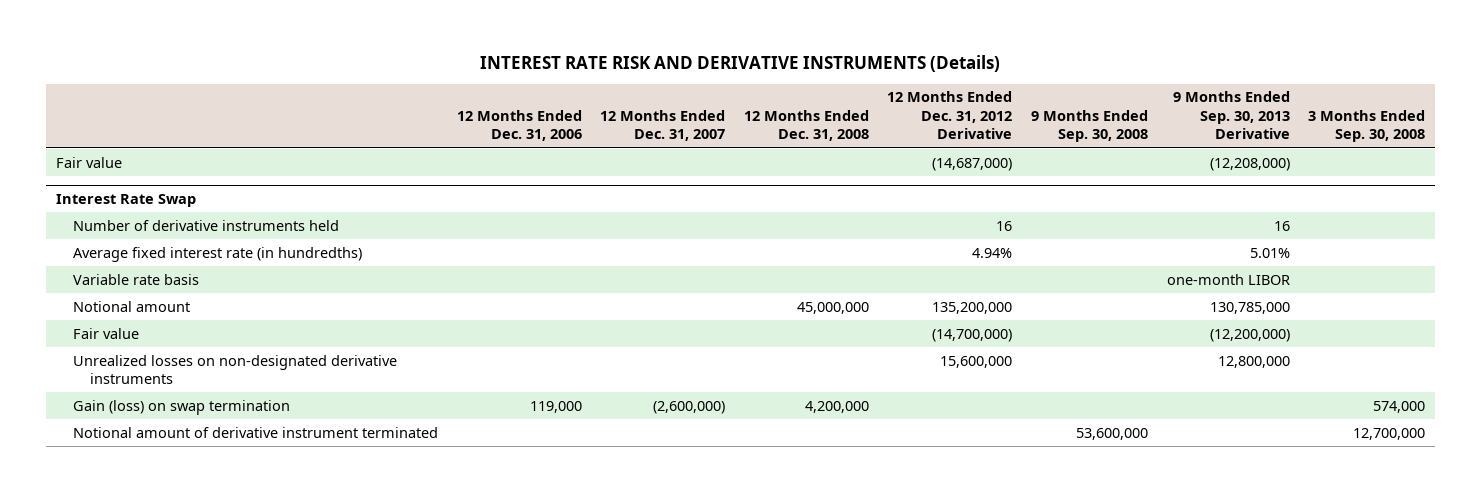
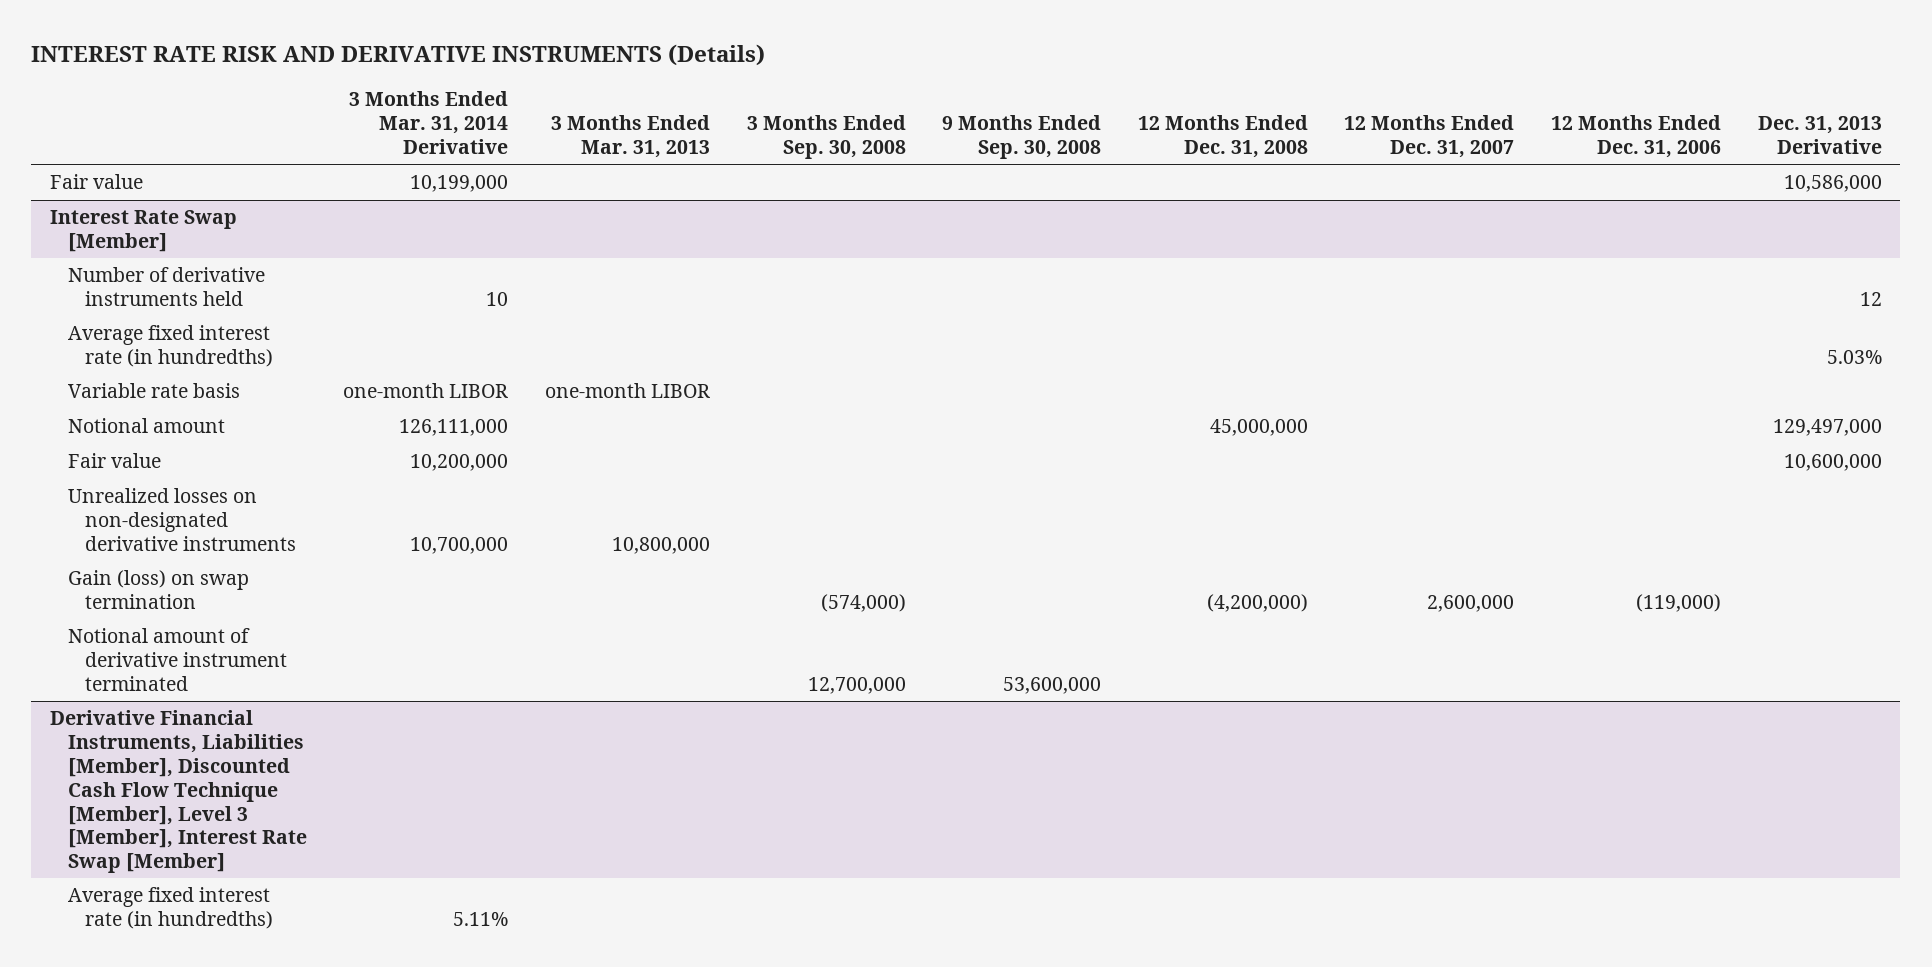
- | 12 Months Ended Dec. 31, 2006 | 12 Months Ended Dec. 31, 2007 | 12 Months Ended Dec. 31, 2008 | 12 Months Ended Dec. 31, 2012 Derivative | 9 Months Ended Sep. 30, 2008 | 9 Months Ended Sep. 30, 2013 Derivative | 3 Months Ended Sep. 30, 2008
+ | 3 Months Ended Mar. 31, 2014 Derivative | 3 Months Ended Mar. 31, 2013 | 3 Months Ended Sep. 30, 2008 | 9 Months Ended Sep. 30, 2008 | 12 Months Ended Dec. 31, 2008 | 12 Months Ended Dec. 31, 2007 | 12 Months Ended Dec. 31, 2006 | Dec. 31, 2013 Derivative
- Interest Rate Swap
+ Interest Rate Swap [Member]
- Gain (loss) on swap termination | 119,000 | (2,600,000) | 4,200,000 | | | | 574,000
+ Gain (loss) on swap termination | | | (574,000) | | (4,200,000) | 2,600,000 | (119,000) |
+ Derivative Financial Instruments, Liabilities [Member], Discounted Cash Flow Technique [Member], Level 3 [Member], Interest Rate Swap [Member]
+ Average fixed interest rate (in hundredths) | 5.11% | | | | | | |

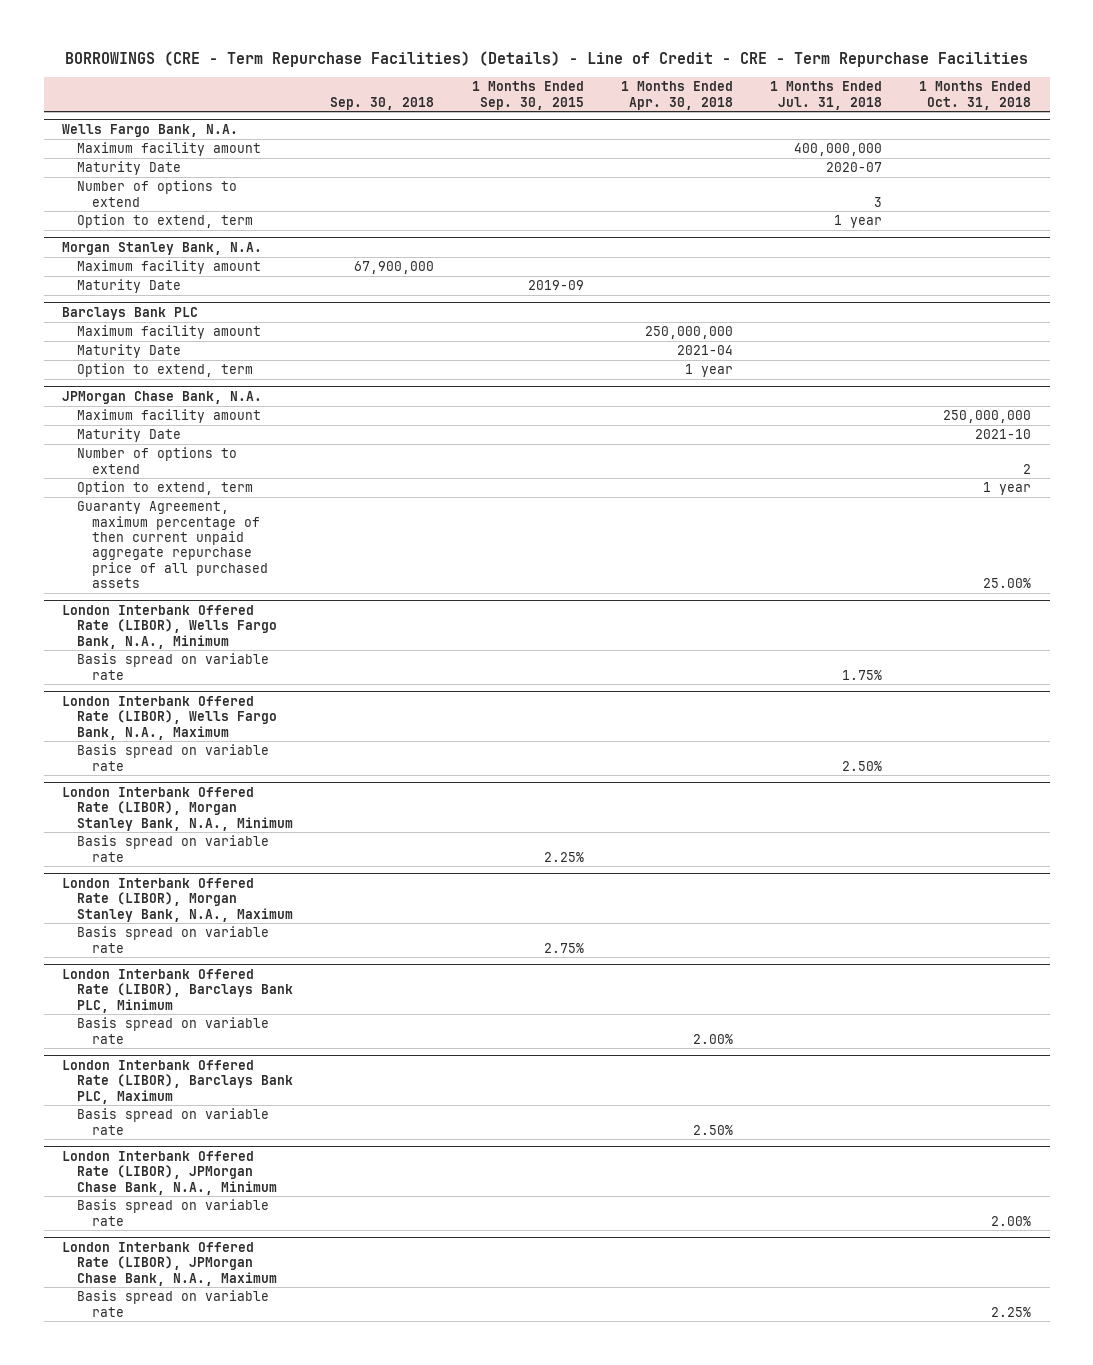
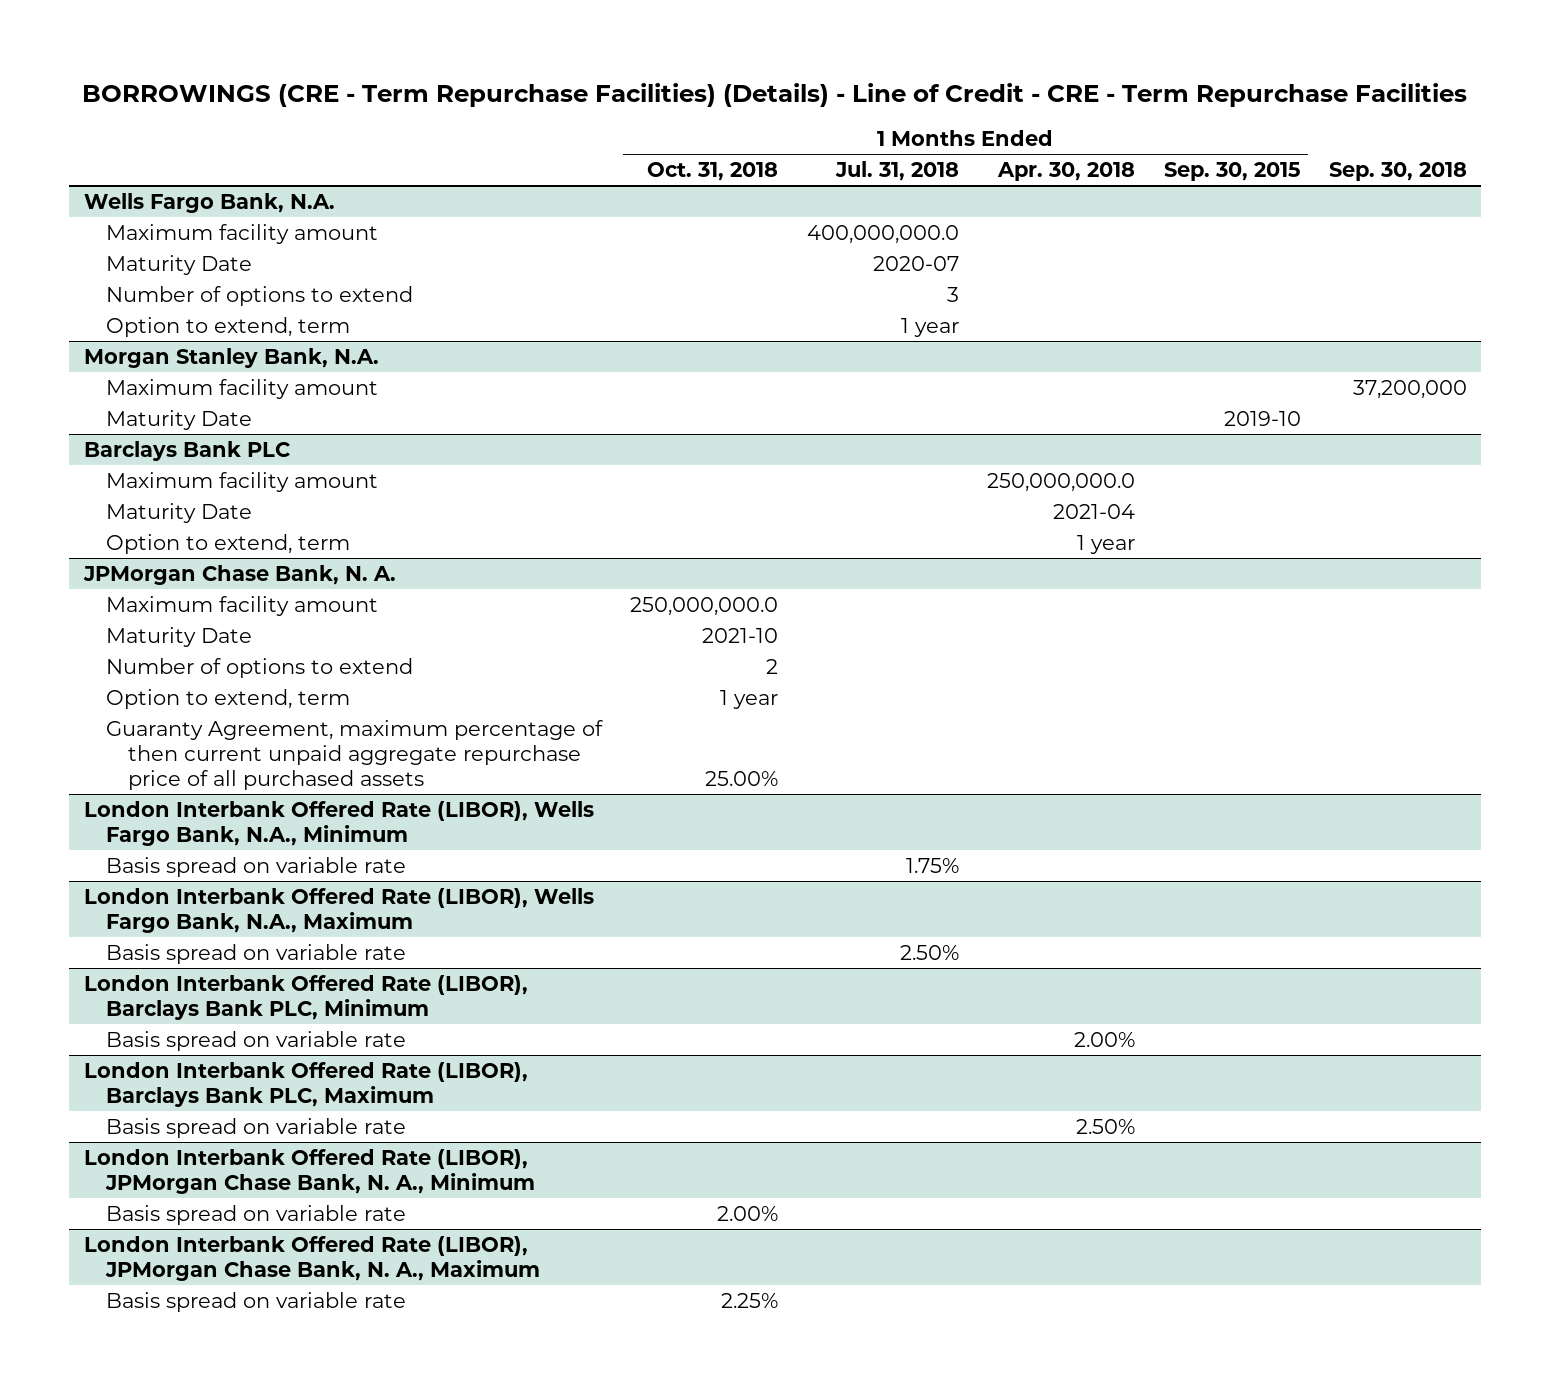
- | Sep. 30, 2018 | 1 Months Ended Sep. 30, 2015 | 1 Months Ended Apr. 30, 2018 | 1 Months Ended Jul. 31, 2018 | 1 Months Ended Oct. 31, 2018
+ | 1 Months Ended Oct. 31, 2018 | 1 Months Ended Jul. 31, 2018 | 1 Months Ended Apr. 30, 2018 | 1 Months Ended Sep. 30, 2015 | Sep. 30, 2018
@ Wells Fargo Bank, N.A.
- Maximum facility amount | | | | 400,000,000 |
+ Maximum facility amount | | 400,000,000.0 | | |
@ Morgan Stanley Bank, N.A.
- Maximum facility amount | 67,900,000 | | | |
- Maturity Date | | 2019-09 | | |
+ Maximum facility amount | | | | | 37,200,000
+ Maturity Date | | | | 2019-10 |
@ Barclays Bank PLC
- Maximum facility amount | | | 250,000,000 | |
+ Maximum facility amount | | | 250,000,000.0 | |
- JPMorgan Chase Bank, N.A.
- Maximum facility amount | | | | | 250,000,000
+ JPMorgan Chase Bank, N. A.
+ Maximum facility amount | 250,000,000.0 | | | |
- London Interbank Offered Rate (LIBOR), Morgan Stanley Bank, N.A., Minimum
- Basis spread on variable rate | | 2.25% | | |
- London Interbank Offered Rate (LIBOR), Morgan Stanley Bank, N.A., Maximum
- Basis spread on variable rate | | 2.75% | | |
- London Interbank Offered Rate (LIBOR), JPMorgan Chase Bank, N.A., Minimum
+ London Interbank Offered Rate (LIBOR), JPMorgan Chase Bank, N. A., Minimum
- London Interbank Offered Rate (LIBOR), JPMorgan Chase Bank, N.A., Maximum
+ London Interbank Offered Rate (LIBOR), JPMorgan Chase Bank, N. A., Maximum

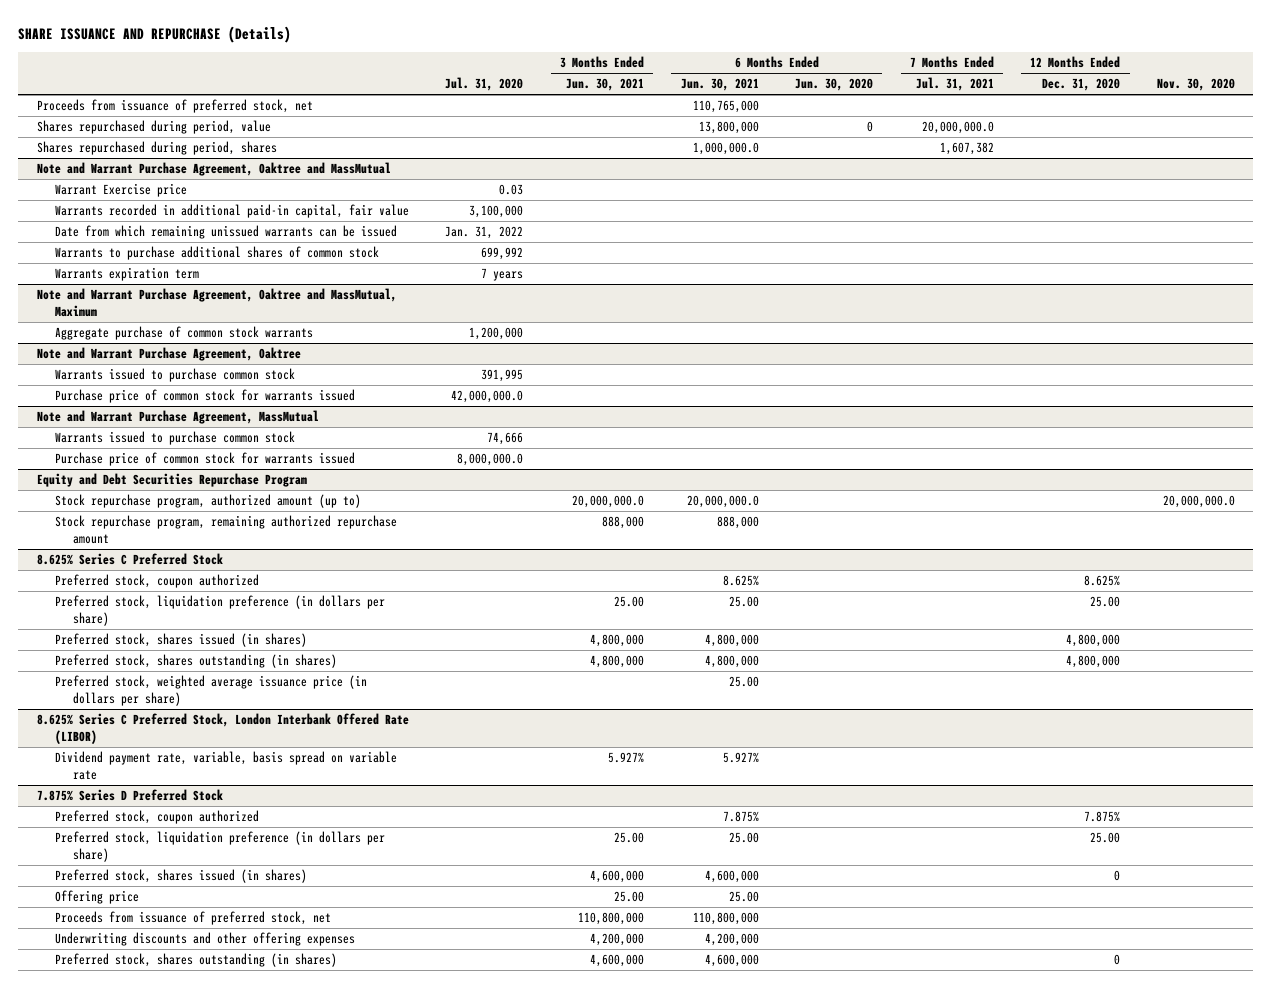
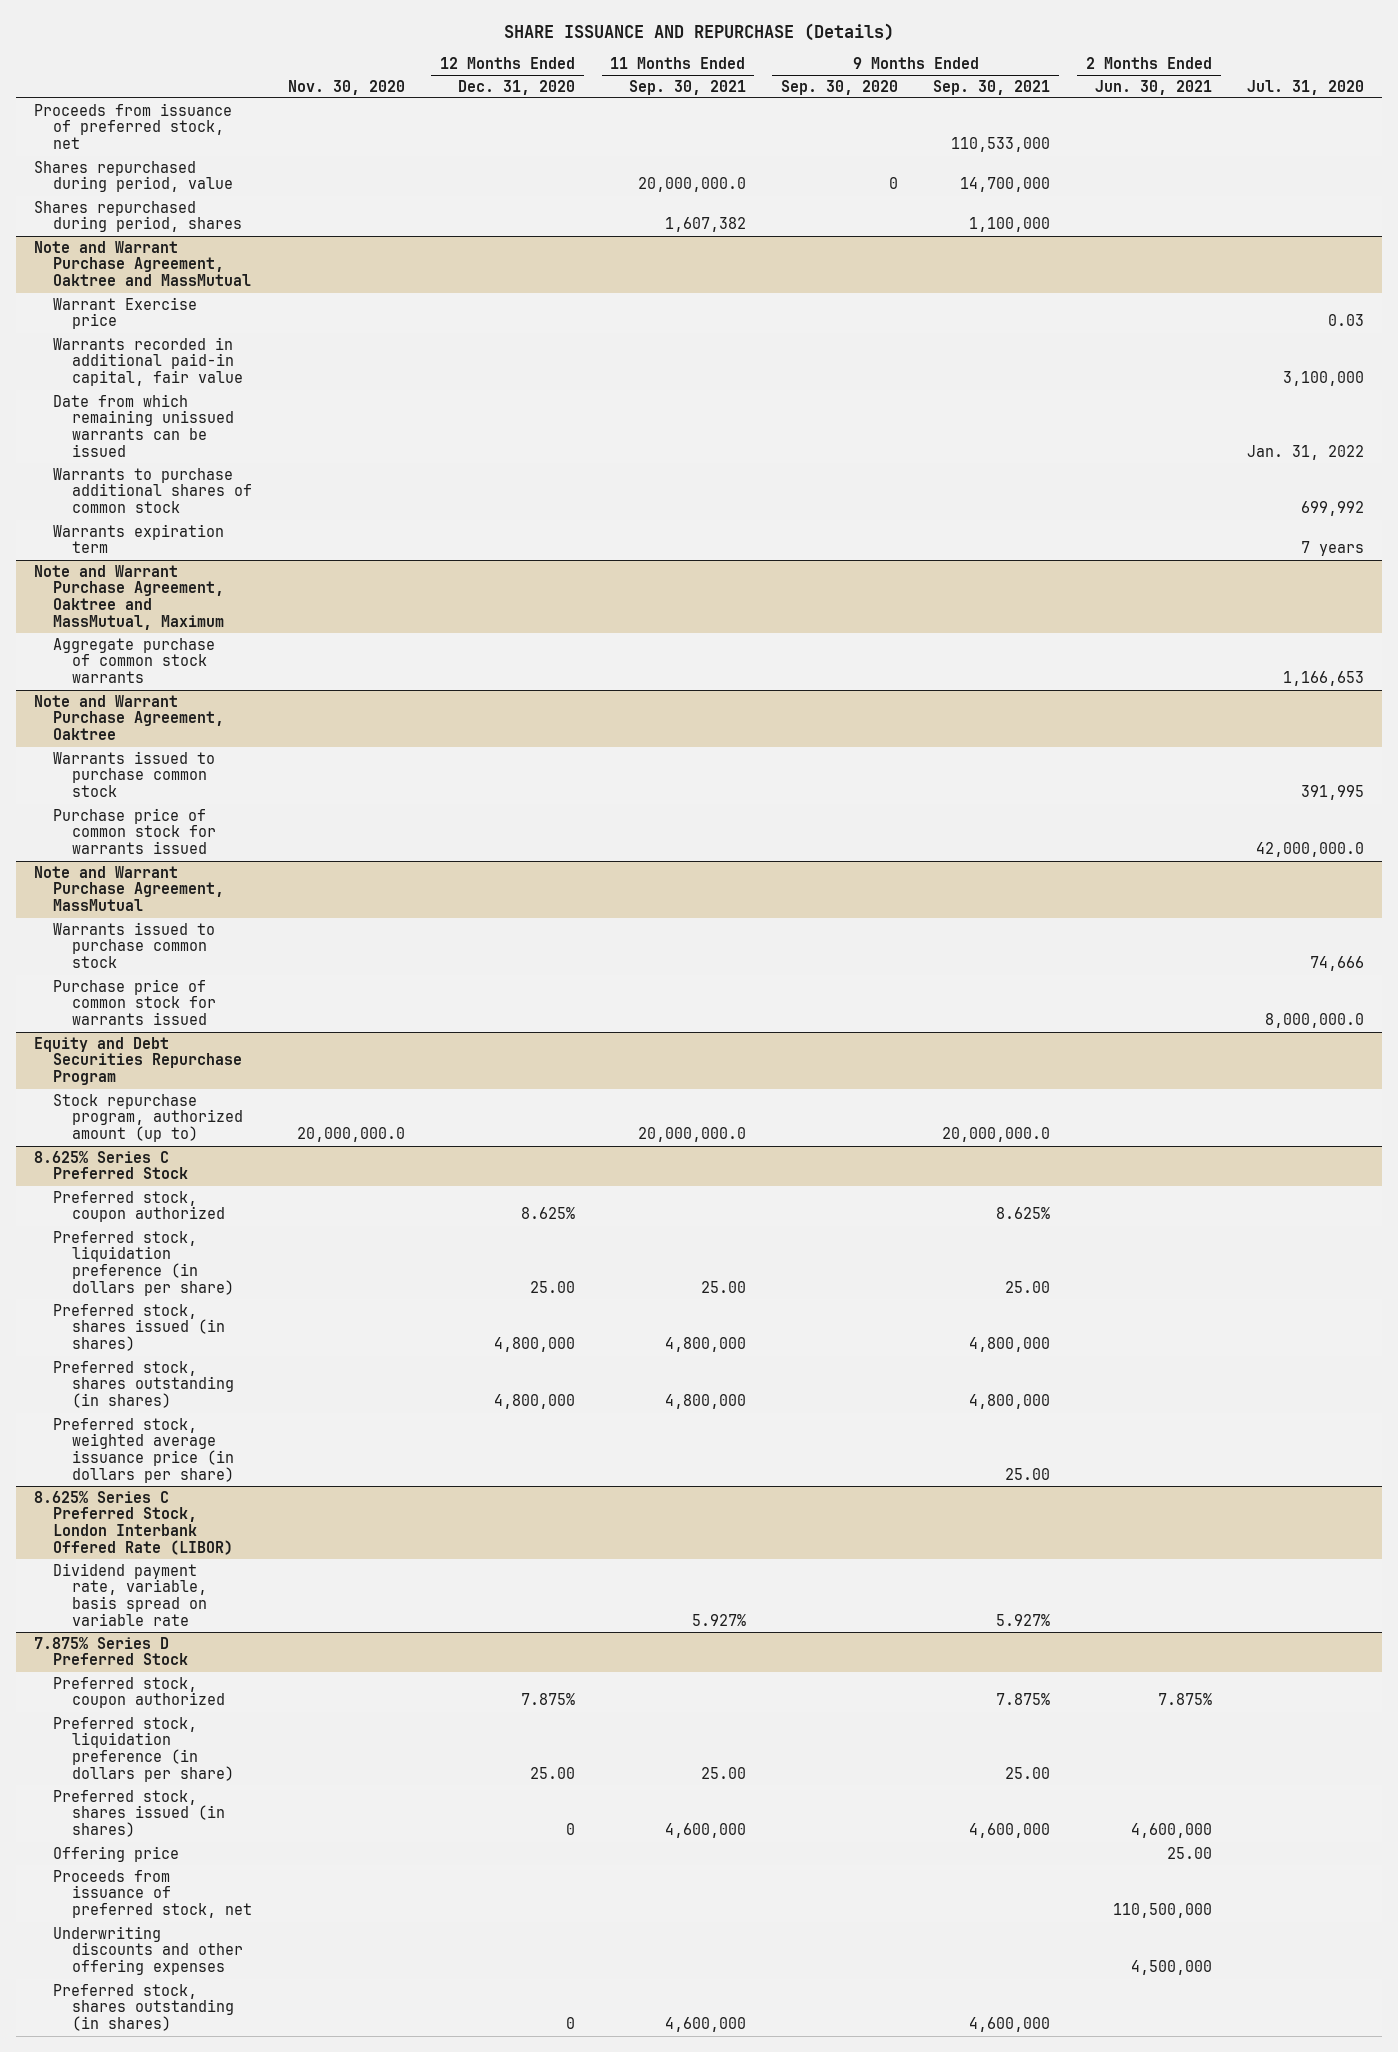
- | Jul. 31, 2020 | 3 Months Ended Jun. 30, 2021 | 6 Months Ended Jun. 30, 2021 | 6 Months Ended Jun. 30, 2020 | 7 Months Ended Jul. 31, 2021 | 12 Months Ended Dec. 31, 2020 | Nov. 30, 2020
+ | Nov. 30, 2020 | 12 Months Ended Dec. 31, 2020 | 11 Months Ended Sep. 30, 2021 | 9 Months Ended Sep. 30, 2020 | 9 Months Ended Sep. 30, 2021 | 2 Months Ended Jun. 30, 2021 | Jul. 31, 2020
@ Note and Warrant Purchase Agreement, Oaktree and MassMutual, Maximum
- Aggregate purchase of common stock warrants | 1,200,000 | | | | | |
+ Aggregate purchase of common stock warrants | | | | | | | 1,166,653
@ Equity and Debt Securities Repurchase Program
- Stock repurchase program, remaining authorized repurchase amount | | 888,000 | 888,000 | | | |

